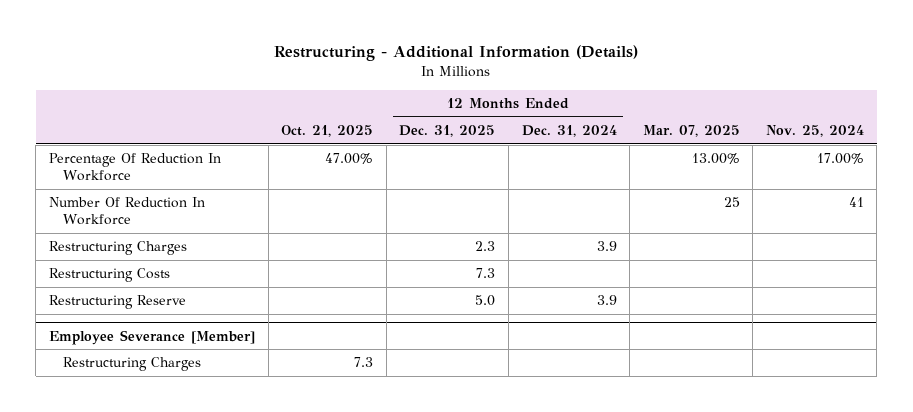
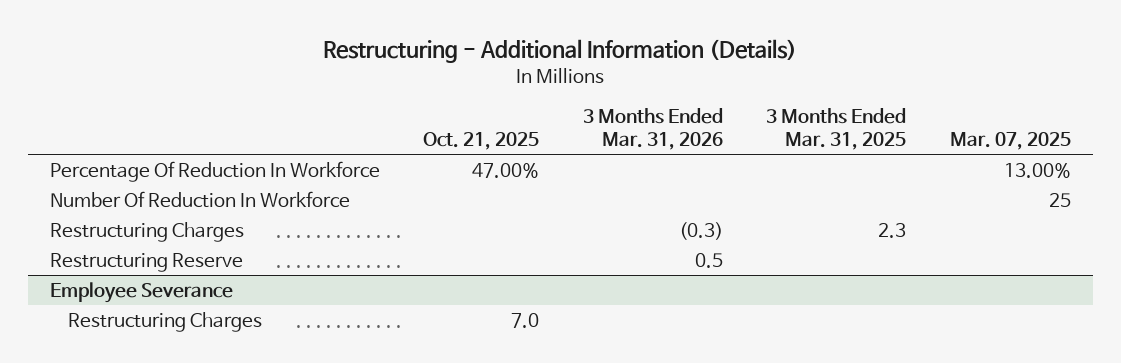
- | Oct. 21, 2025 | 12 Months Ended Dec. 31, 2025 | 12 Months Ended Dec. 31, 2024 | Mar. 07, 2025 | Nov. 25, 2024
+ | Oct. 21, 2025 | 3 Months Ended Mar. 31, 2026 | 3 Months Ended Mar. 31, 2025 | Mar. 07, 2025
- Restructuring Costs | | 7.3 | | |
- Employee Severance [Member]
- Restructuring Charges | 7.3 | | | |
+ Employee Severance
+ Restructuring Charges | 7.0 | | |

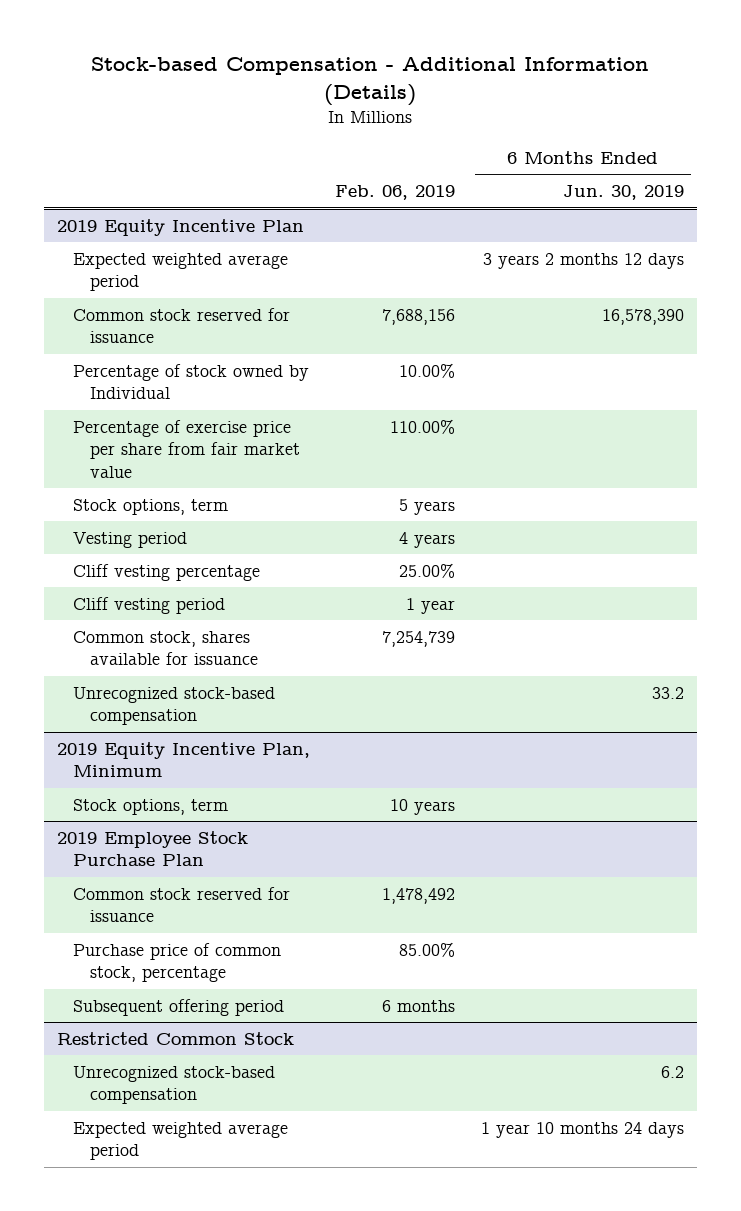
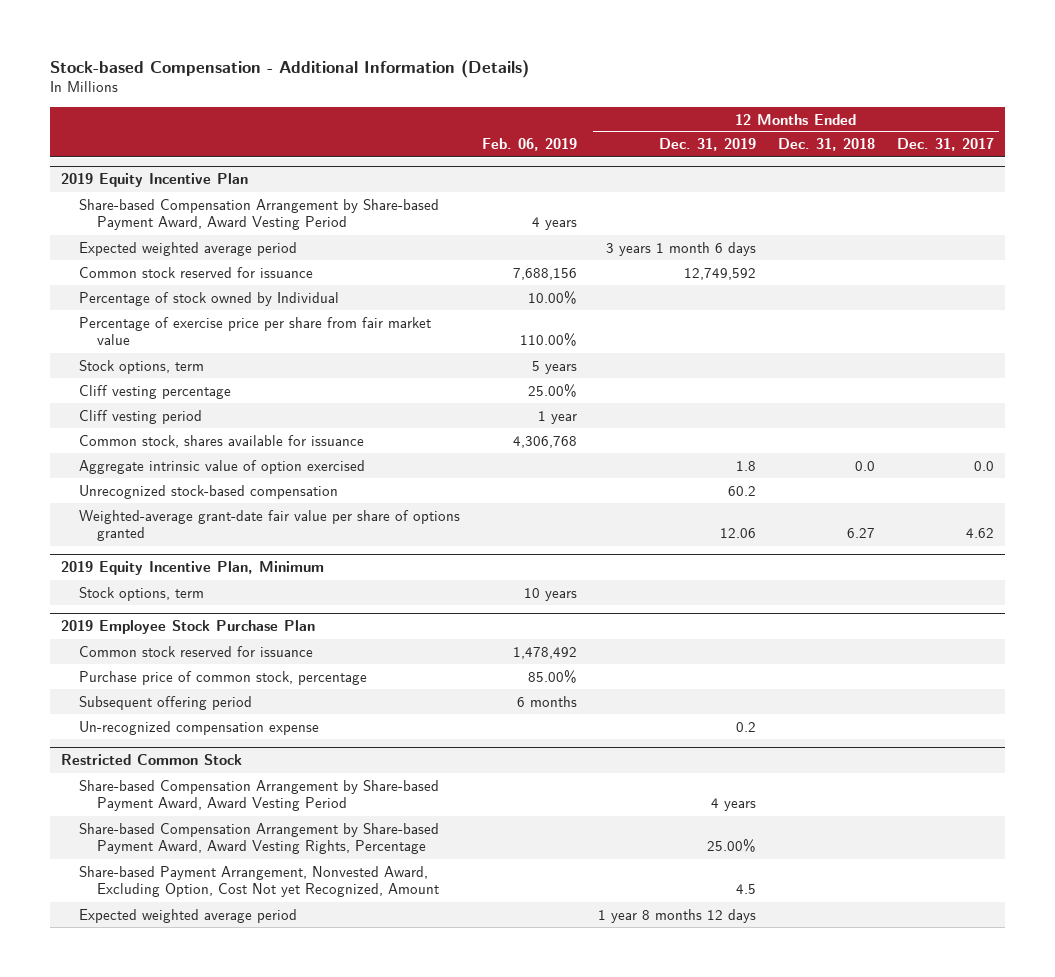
- | Feb. 06, 2019 | 6 Months Ended Jun. 30, 2019
+ | Feb. 06, 2019 | 12 Months Ended Dec. 31, 2019 | 12 Months Ended Dec. 31, 2018 | 12 Months Ended Dec. 31, 2017
@ 2019 Equity Incentive Plan
+ Share-based Compensation Arrangement by Share-based Payment Award, Award Vesting Period | 4 years | | |
- Vesting period | 4 years |
- Common stock, shares available for issuance | 7,254,739 |
+ Common stock, shares available for issuance | 4,306,768 | | |
+ Aggregate intrinsic value of option exercised | | 1.8 | 0.0 | 0.0
+ Weighted-average grant-date fair value per share of options granted | | 12.06 | 6.27 | 4.62
@ 2019 Employee Stock Purchase Plan
+ Un-recognized compensation expense | | 0.2 | |
@ Restricted Common Stock
- Unrecognized stock-based compensation | | 6.2
+ Share-based Compensation Arrangement by Share-based Payment Award, Award Vesting Period | | 4 years | |
+ Share-based Compensation Arrangement by Share-based Payment Award, Award Vesting Rights, Percentage | | 25.00% | |
+ Share-based Payment Arrangement, Nonvested Award, Excluding Option, Cost Not yet Recognized, Amount | | 4.5 | |

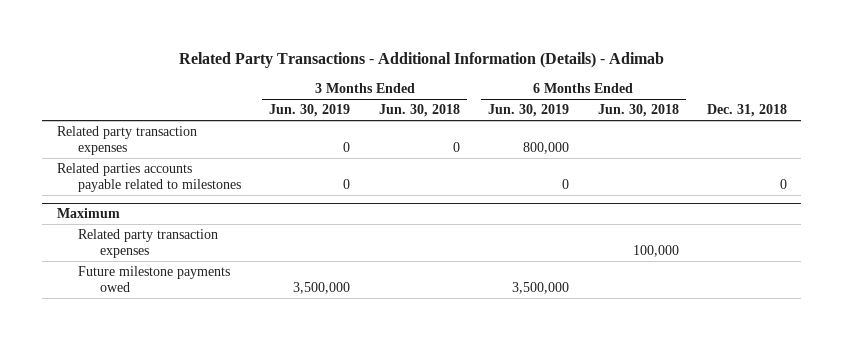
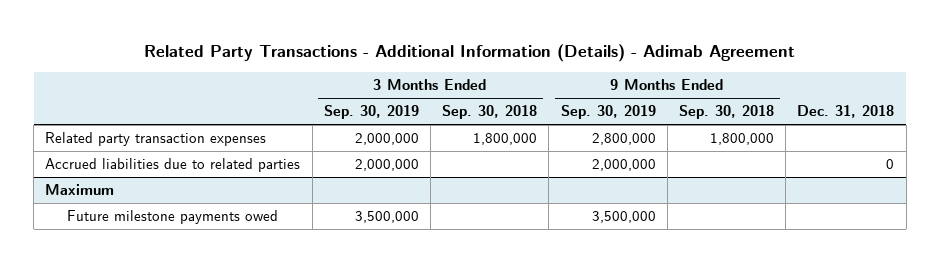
- Related Party Transactions - Additional Information (Details) - Adimab
+ Related Party Transactions - Additional Information (Details) - Adimab Agreement
- | 3 Months Ended Jun. 30, 2019 | 3 Months Ended Jun. 30, 2018 | 6 Months Ended Jun. 30, 2019 | 6 Months Ended Jun. 30, 2018 | Dec. 31, 2018
+ | 3 Months Ended Sep. 30, 2019 | 3 Months Ended Sep. 30, 2018 | 9 Months Ended Sep. 30, 2019 | 9 Months Ended Sep. 30, 2018 | Dec. 31, 2018
- Related parties accounts payable related to milestones | 0 | | 0 | | 0
+ Accrued liabilities due to related parties | 2,000,000 | | 2,000,000 | | 0
@ Maximum
- Related party transaction expenses | | | | 100,000 |

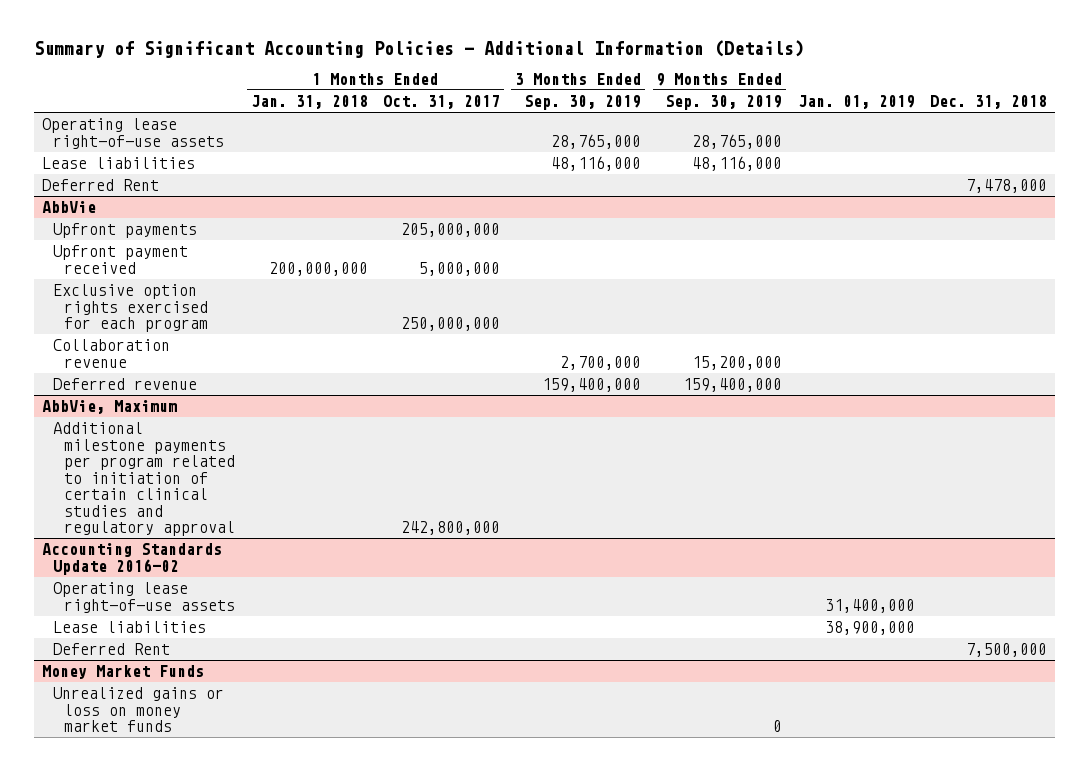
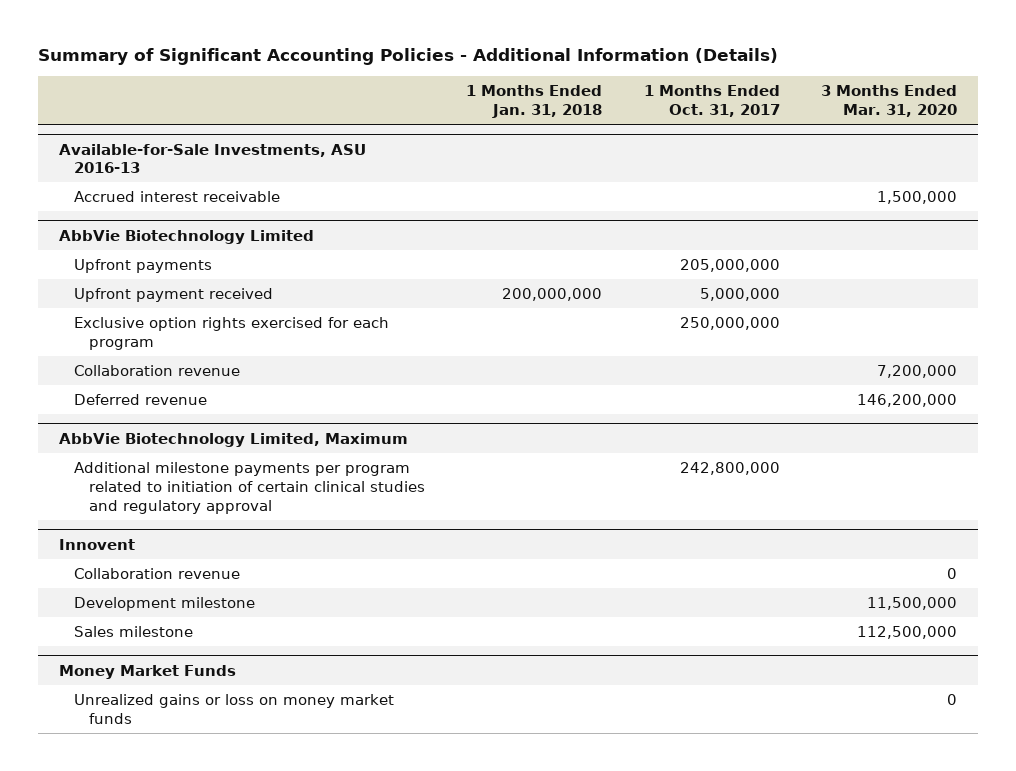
- | 1 Months Ended Jan. 31, 2018 | 1 Months Ended Oct. 31, 2017 | 3 Months Ended Sep. 30, 2019 | 9 Months Ended Sep. 30, 2019 | Jan. 01, 2019 | Dec. 31, 2018
+ | 1 Months Ended Jan. 31, 2018 | 1 Months Ended Oct. 31, 2017 | 3 Months Ended Mar. 31, 2020
- Operating lease right-of-use assets | | | 28,765,000 | 28,765,000 | |
- Lease liabilities | | | 48,116,000 | 48,116,000 | |
- Deferred Rent | | | | | | 7,478,000
- AbbVie
+ Available-for-Sale Investments, ASU 2016-13
+ Accrued interest receivable | | | 1,500,000
+ AbbVie Biotechnology Limited
- AbbVie, Maximum
+ AbbVie Biotechnology Limited, Maximum
- Accounting Standards Update 2016-02
- Operating lease right-of-use assets | | | | | 31,400,000 |
- Lease liabilities | | | | | 38,900,000 |
- Deferred Rent | | | | | | 7,500,000
+ Innovent
+ Collaboration revenue | | | 0
+ Development milestone | | | 11,500,000
+ Sales milestone | | | 112,500,000

